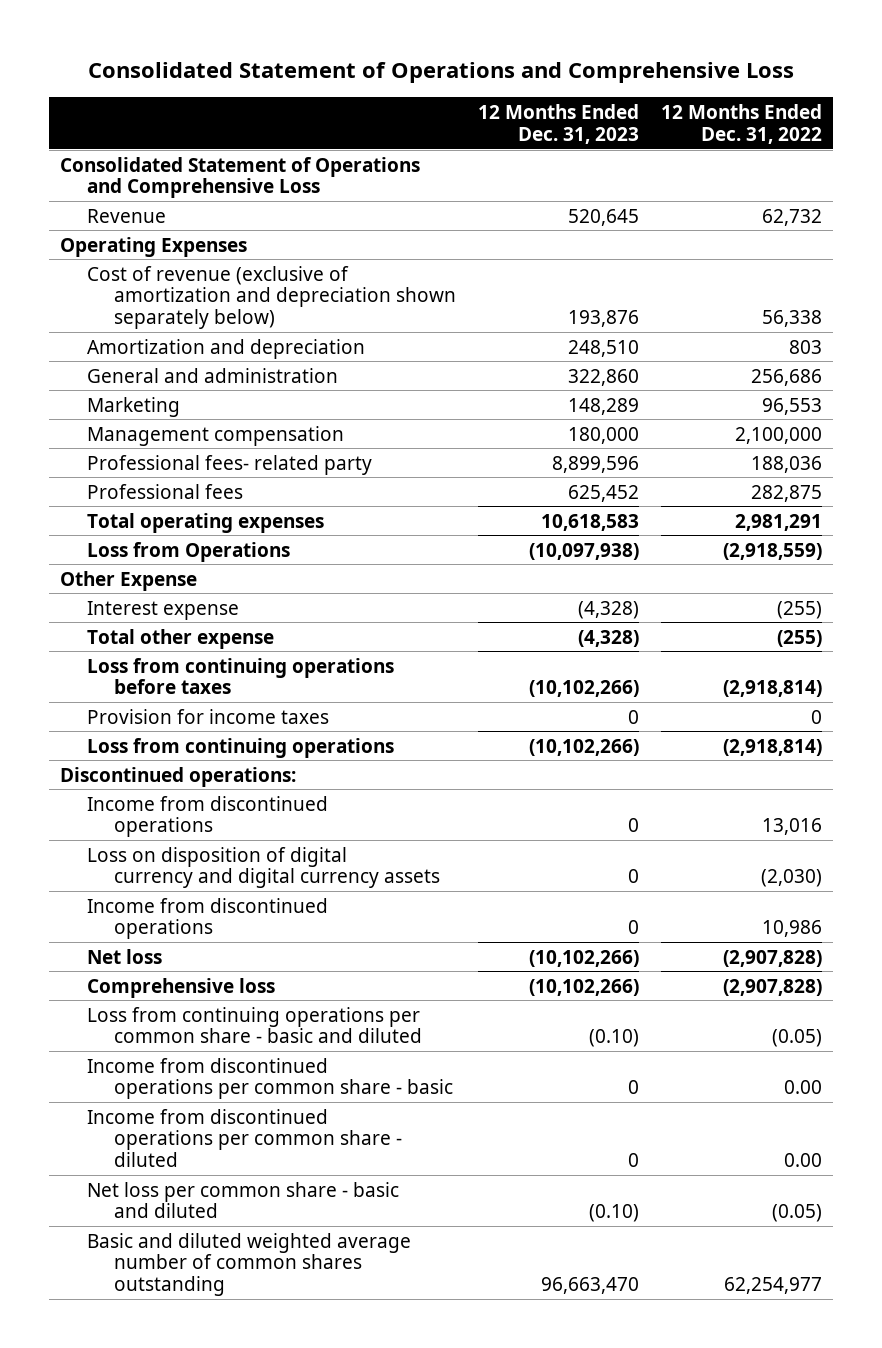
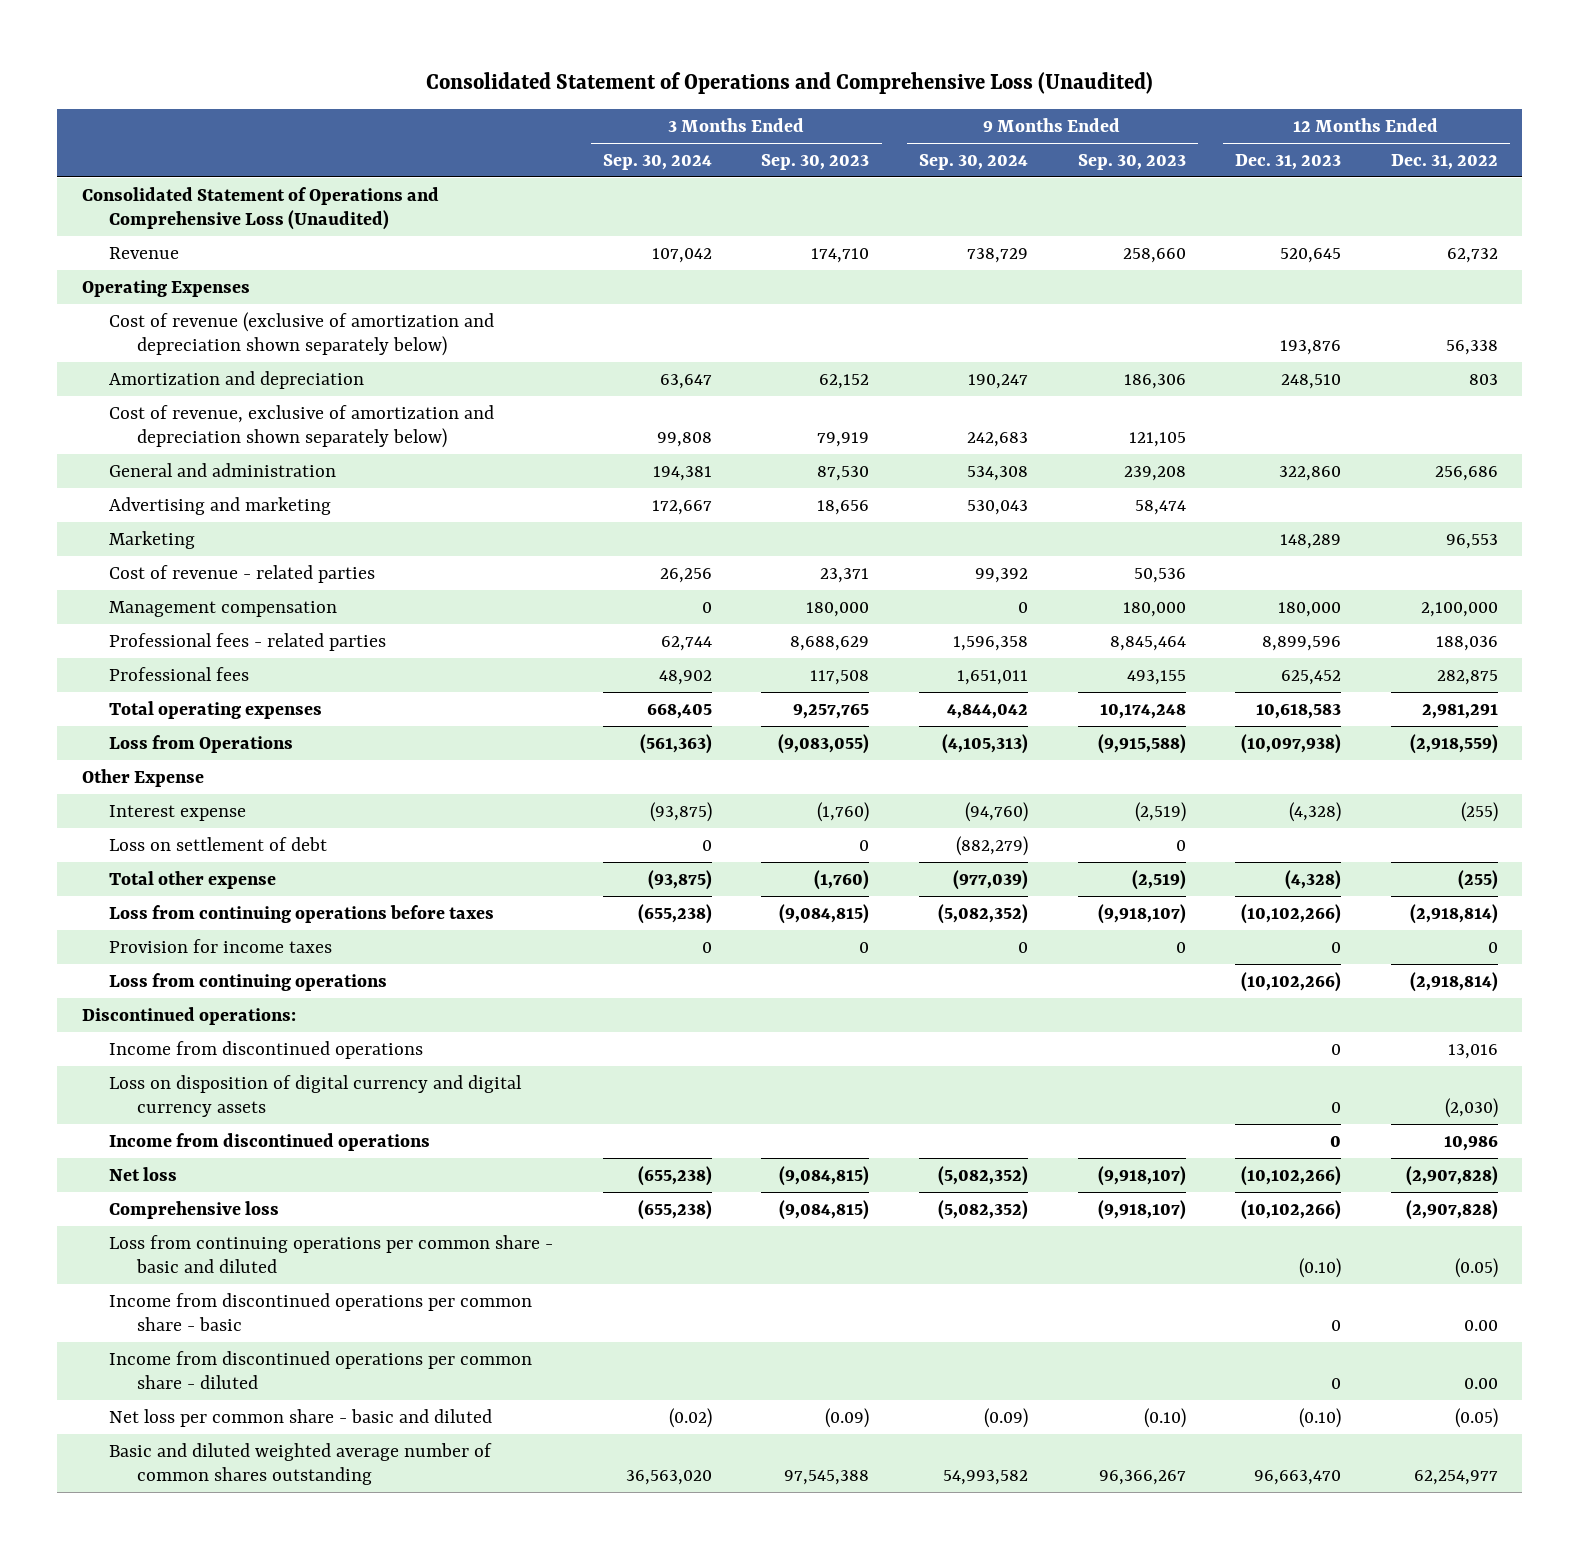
- Consolidated Statement of Operations and Comprehensive Loss
+ Consolidated Statement of Operations and Comprehensive Loss (Unaudited)
- | 12 Months Ended Dec. 31, 2023 | 12 Months Ended Dec. 31, 2022
+ | 3 Months Ended Sep. 30, 2024 | 3 Months Ended Sep. 30, 2023 | 9 Months Ended Sep. 30, 2024 | 9 Months Ended Sep. 30, 2023 | 12 Months Ended Dec. 31, 2023 | 12 Months Ended Dec. 31, 2022
- Consolidated Statement of Operations and Comprehensive Loss
+ Consolidated Statement of Operations and Comprehensive Loss (Unaudited)
+ Cost of revenue, exclusive of amortization and depreciation shown separately below) | 99,808 | 79,919 | 242,683 | 121,105 | |
+ Advertising and marketing | 172,667 | 18,656 | 530,043 | 58,474 | |
+ Cost of revenue - related parties | 26,256 | 23,371 | 99,392 | 50,536 | |
- Professional fees- related party | 8,899,596 | 188,036
+ Professional fees - related parties | 62,744 | 8,688,629 | 1,596,358 | 8,845,464 | 8,899,596 | 188,036
+ Loss on settlement of debt | 0 | 0 | (882,279) | 0 | |

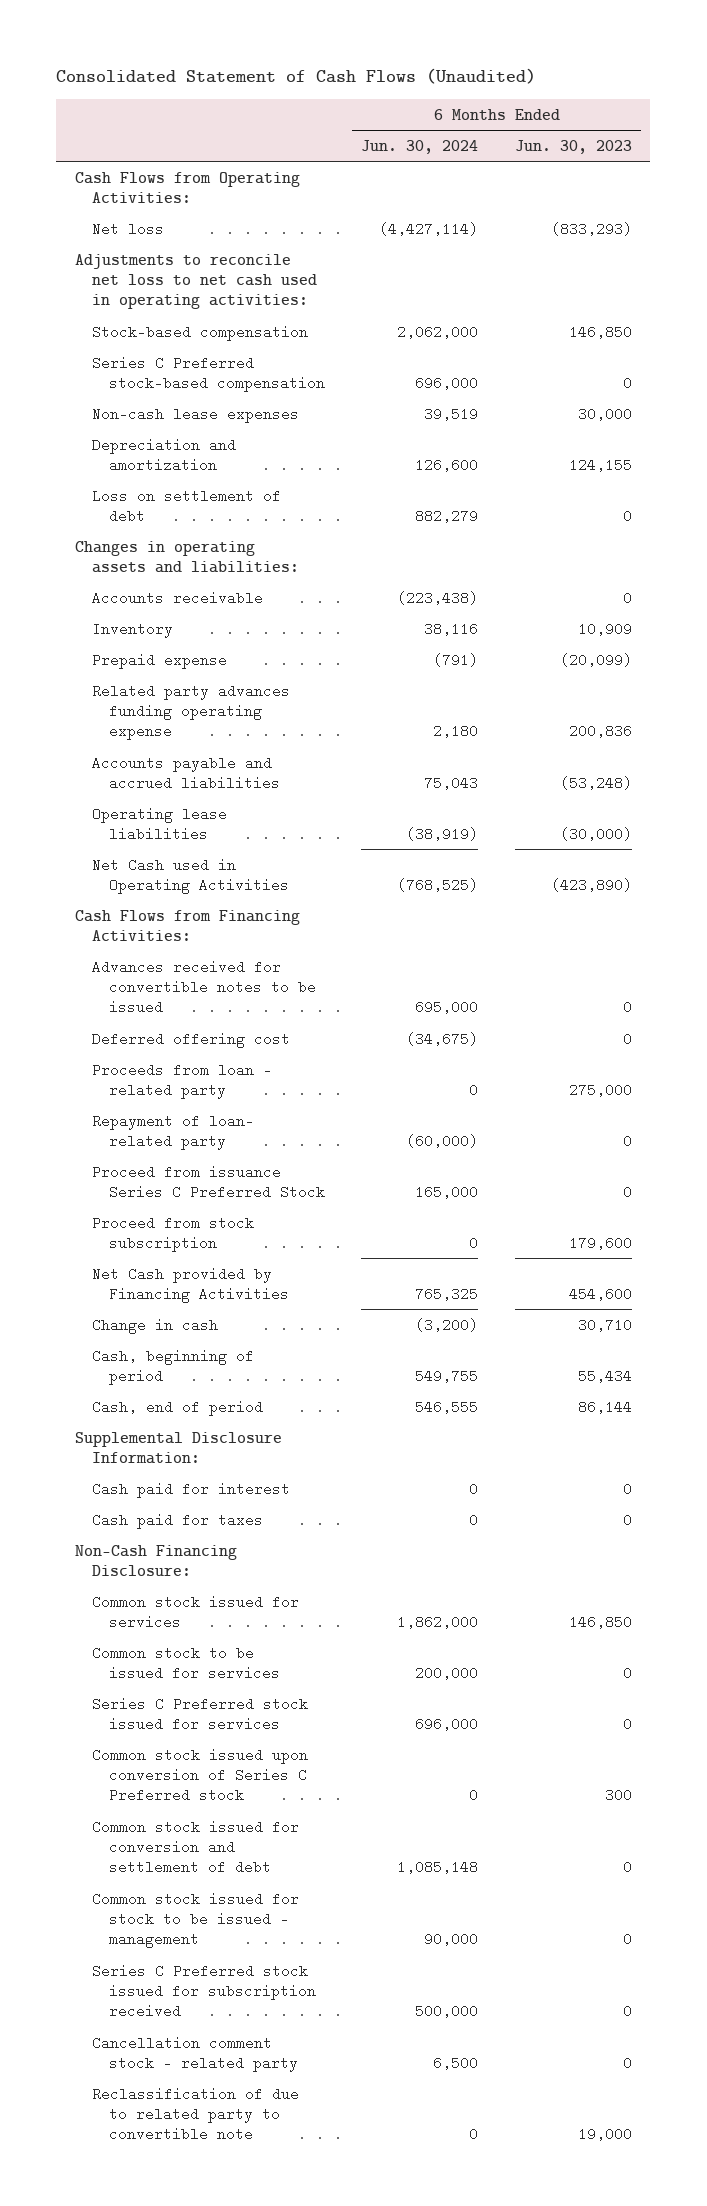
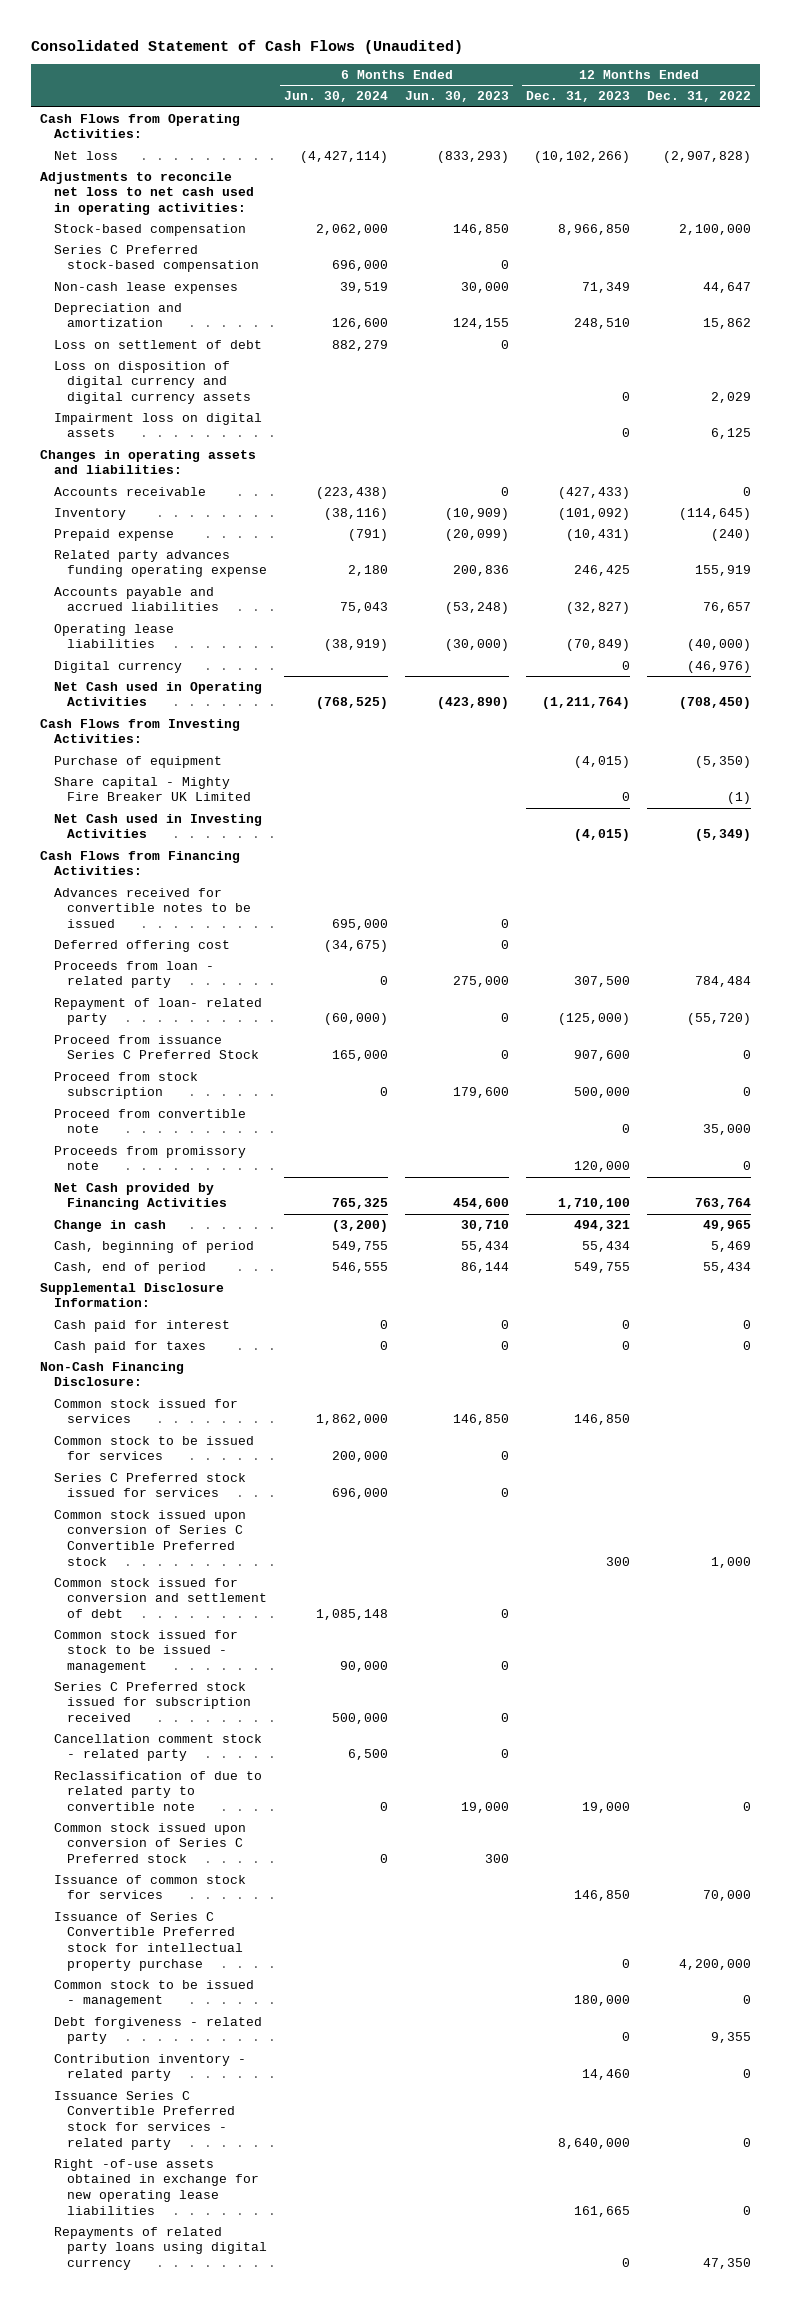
- | 6 Months Ended Jun. 30, 2024 | 6 Months Ended Jun. 30, 2023
+ | 6 Months Ended Jun. 30, 2024 | 6 Months Ended Jun. 30, 2023 | 12 Months Ended Dec. 31, 2023 | 12 Months Ended Dec. 31, 2022
+ Loss on disposition of digital currency and digital currency assets | | | 0 | 2,029
+ Impairment loss on digital assets | | | 0 | 6,125
- Inventory | 38,116 | 10,909
+ Inventory | (38,116) | (10,909) | (101,092) | (114,645)
+ Digital currency | | | 0 | (46,976)
+ Cash Flows from Investing Activities:
+ Purchase of equipment | | | (4,015) | (5,350)
+ Share capital - Mighty Fire Breaker UK Limited | | | 0 | (1)
+ Net Cash used in Investing Activities | | | (4,015) | (5,349)
+ Proceed from convertible note | | | 0 | 35,000
+ Proceeds from promissory note | | | 120,000 | 0
+ Common stock issued upon conversion of Series C Convertible Preferred stock | | | 300 | 1,000
moved down: Common stock issued upon conversion of Series C Preferred stock | 0 | 300 | |
+ Issuance of common stock for services | | | 146,850 | 70,000
+ Issuance of Series C Convertible Preferred stock for intellectual property purchase | | | 0 | 4,200,000
+ Common stock to be issued - management | | | 180,000 | 0
+ Debt forgiveness - related party | | | 0 | 9,355
+ Contribution inventory - related party | | | 14,460 | 0
+ Issuance Series C Convertible Preferred stock for services - related party | | | 8,640,000 | 0
+ Right -of-use assets obtained in exchange for new operating lease liabilities | | | 161,665 | 0
+ Repayments of related party loans using digital currency | | | 0 | 47,350

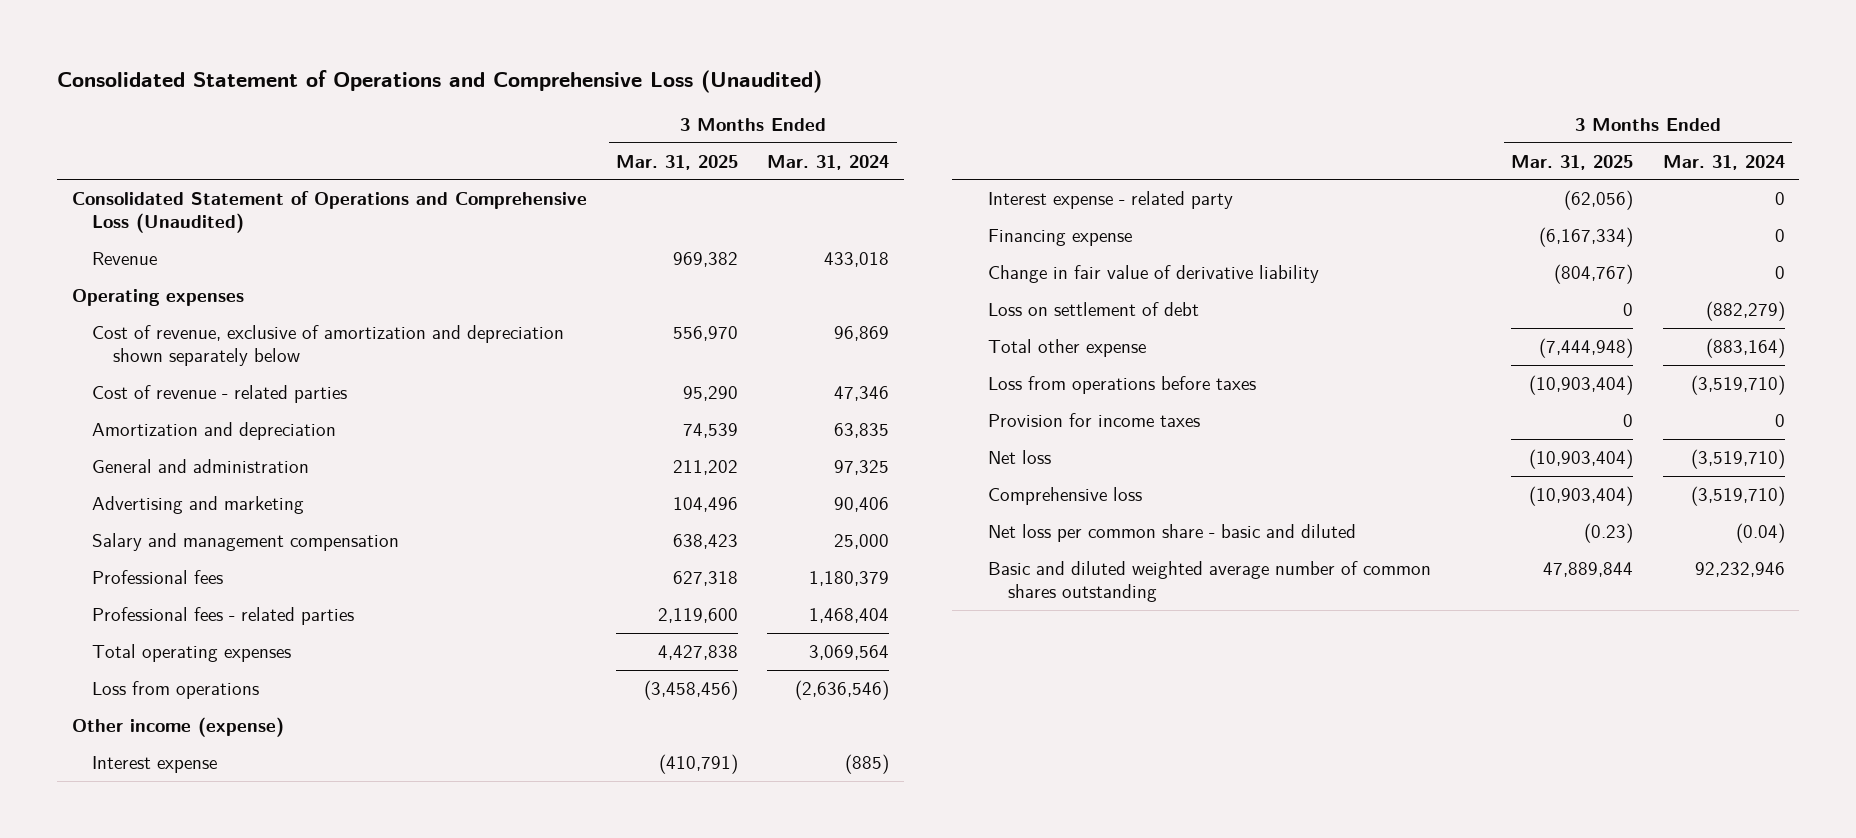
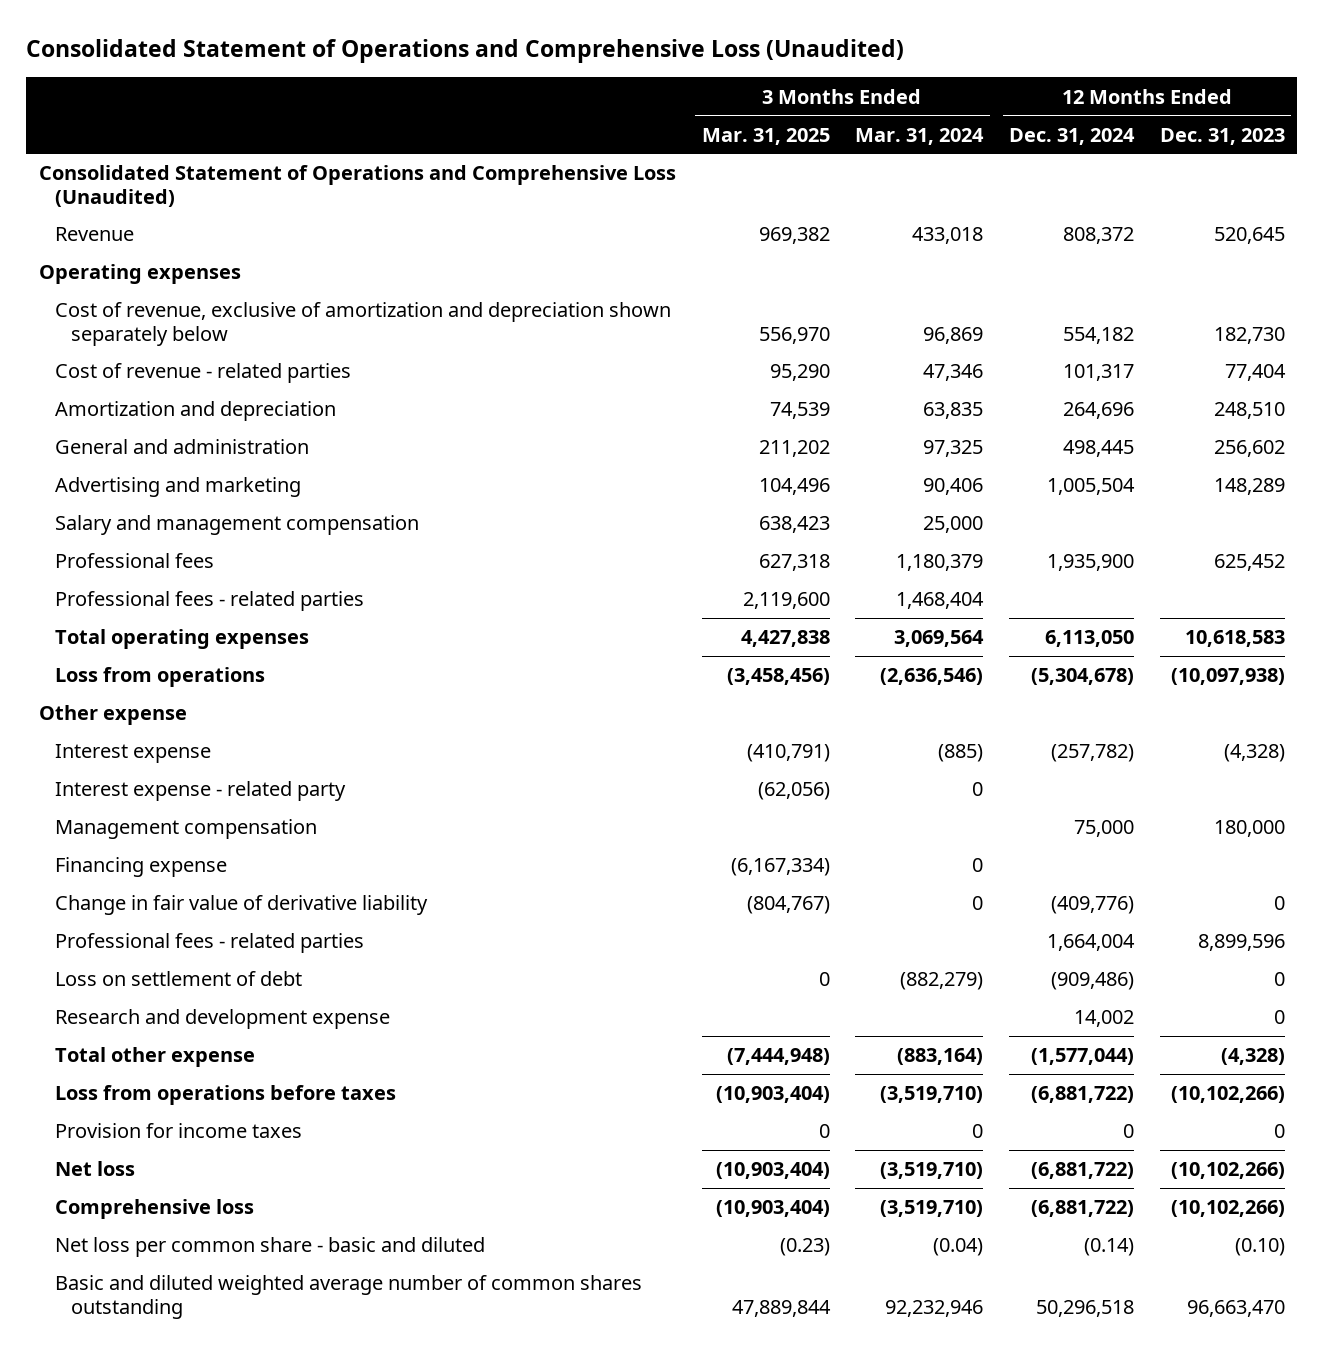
- | 3 Months Ended Mar. 31, 2025 | 3 Months Ended Mar. 31, 2024
+ | 3 Months Ended Mar. 31, 2025 | 3 Months Ended Mar. 31, 2024 | 12 Months Ended Dec. 31, 2024 | 12 Months Ended Dec. 31, 2023
- Other income (expense)
+ Other expense
+ Management compensation | | | 75,000 | 180,000
+ Professional fees - related parties | | | 1,664,004 | 8,899,596
+ Research and development expense | | | 14,002 | 0

